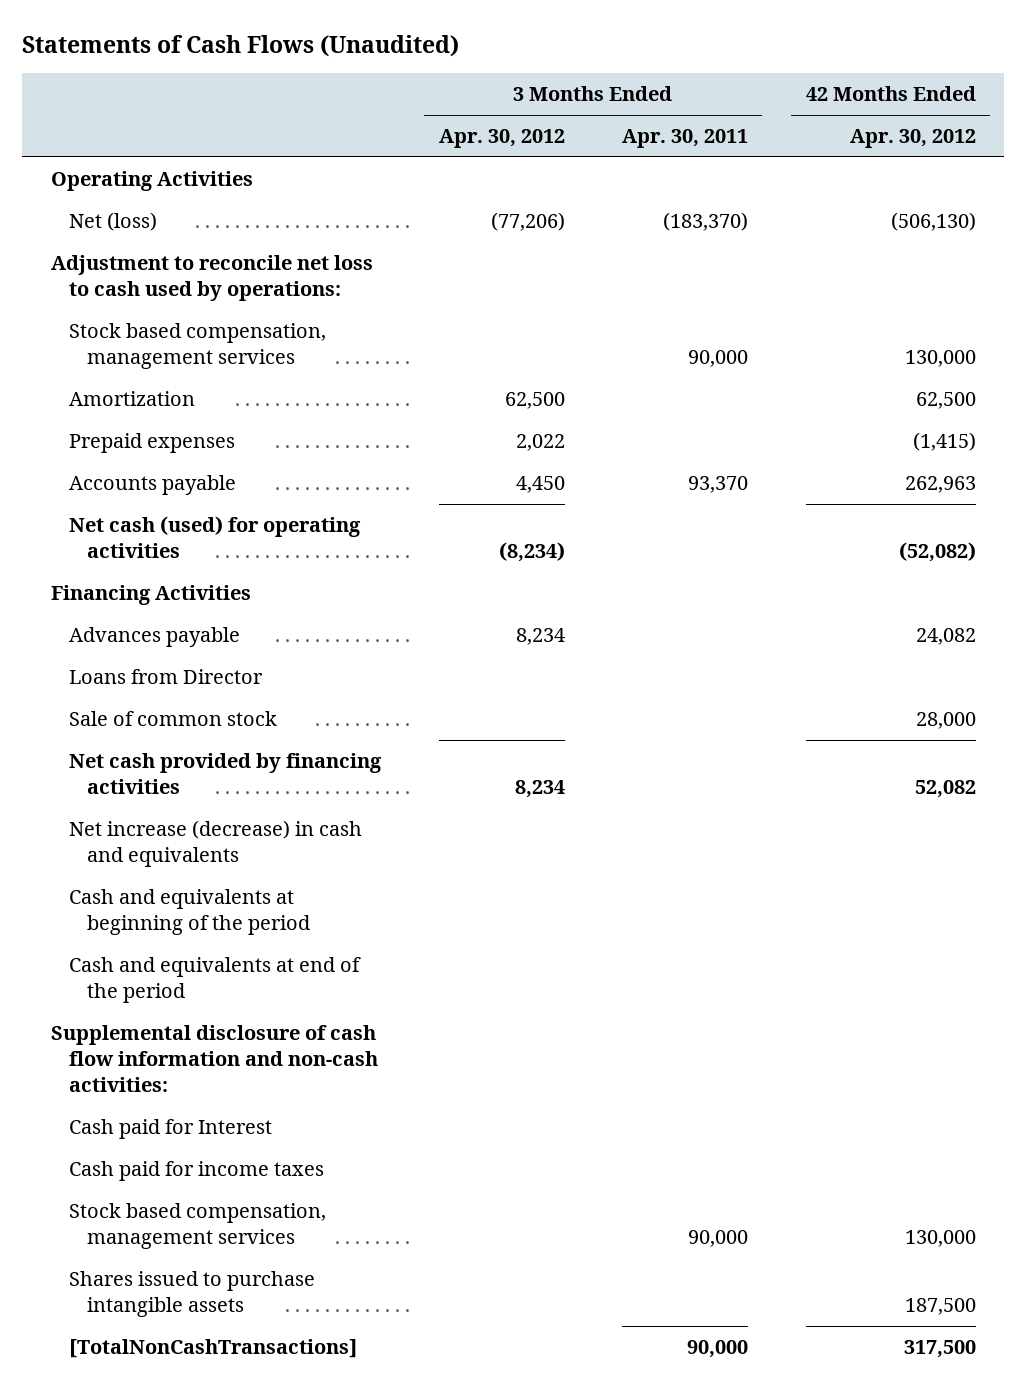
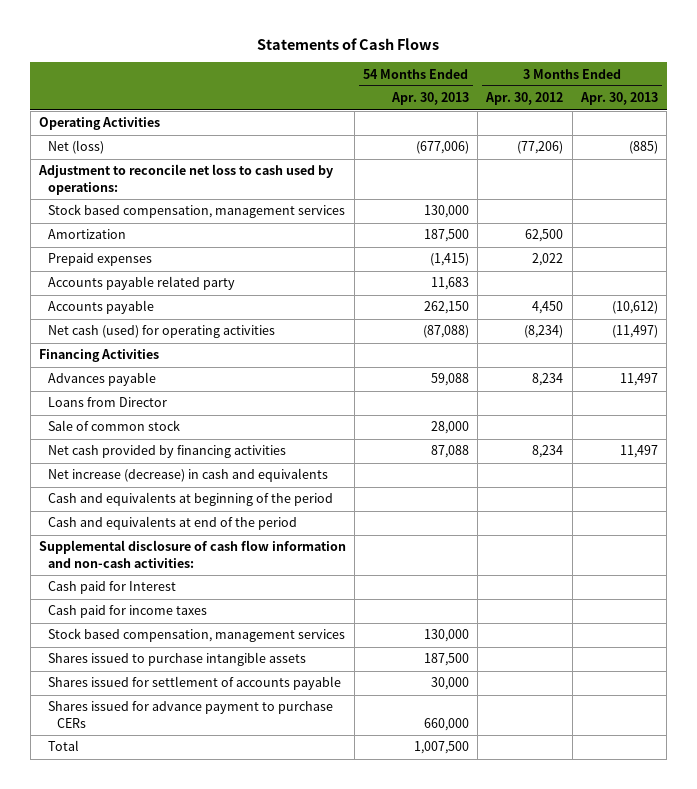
- Statements of Cash Flows (Unaudited)
+ Statements of Cash Flows
- | 3 Months Ended Apr. 30, 2012 | 3 Months Ended Apr. 30, 2011 | 42 Months Ended Apr. 30, 2012
+ | 54 Months Ended Apr. 30, 2013 | 3 Months Ended Apr. 30, 2012 | 3 Months Ended Apr. 30, 2013
+ Accounts payable related party | 11,683 | |
- [TotalNonCashTransactions] | | 90,000 | 317,500
+ Shares issued for settlement of accounts payable | 30,000 | |
+ Shares issued for advance payment to purchase CERs | 660,000 | |
+ Total | 1,007,500 | |

